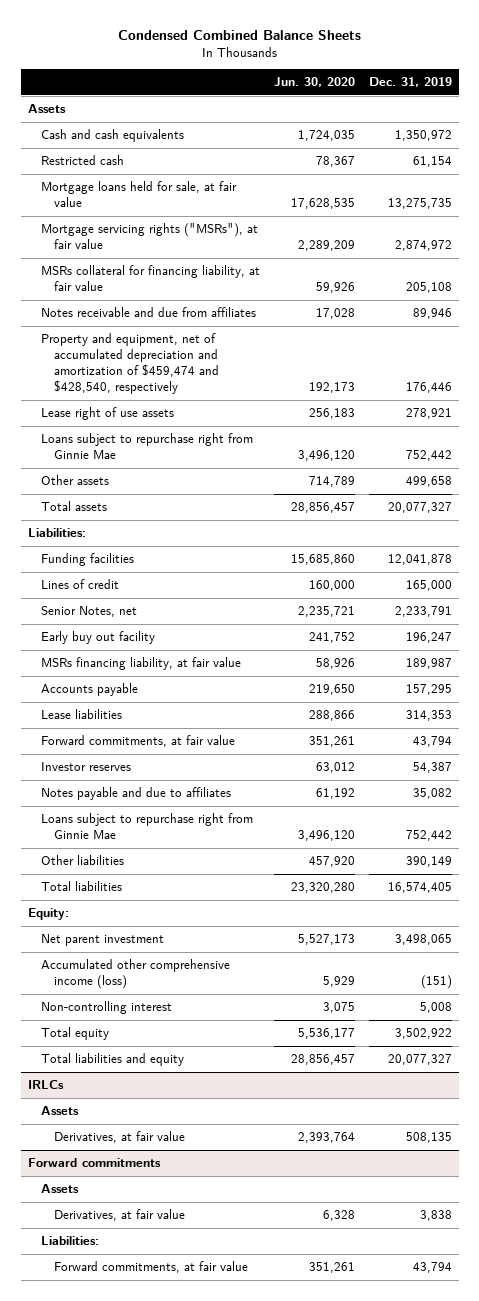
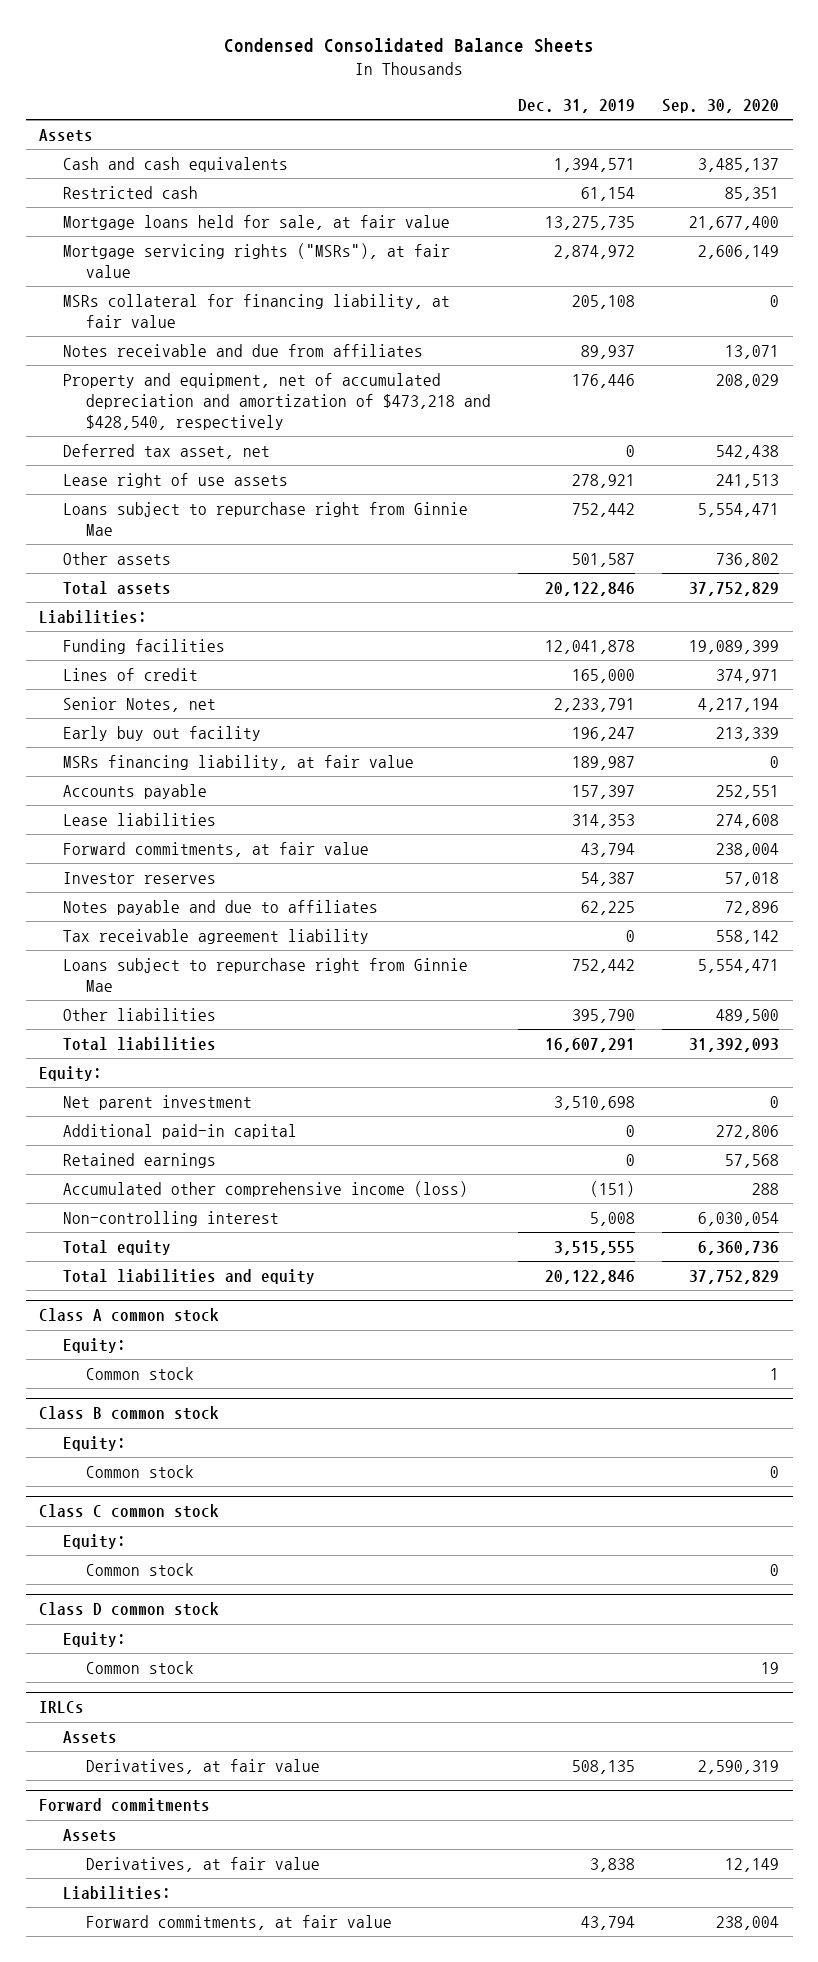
- Condensed Combined Balance Sheets
+ Condensed Consolidated Balance Sheets
- | Jun. 30, 2020 | Dec. 31, 2019
+ | Dec. 31, 2019 | Sep. 30, 2020
- Cash and cash equivalents | 1,724,035 | 1,350,972
+ Cash and cash equivalents | 1,394,571 | 3,485,137
- Notes receivable and due from affiliates | 17,028 | 89,946
- Property and equipment, net of accumulated depreciation and amortization of $459,474 and $428,540, respectively | 192,173 | 176,446
+ Notes receivable and due from affiliates | 89,937 | 13,071
+ Property and equipment, net of accumulated depreciation and amortization of $473,218 and $428,540, respectively | 176,446 | 208,029
+ Deferred tax asset, net | 0 | 542,438
- Other assets | 714,789 | 499,658
- Total assets | 28,856,457 | 20,077,327
+ Other assets | 501,587 | 736,802
+ Total assets | 20,122,846 | 37,752,829
- Accounts payable | 219,650 | 157,295
+ Accounts payable | 157,397 | 252,551
- Notes payable and due to affiliates | 61,192 | 35,082
+ Notes payable and due to affiliates | 62,225 | 72,896
+ Tax receivable agreement liability | 0 | 558,142
- Other liabilities | 457,920 | 390,149
- Total liabilities | 23,320,280 | 16,574,405
+ Other liabilities | 395,790 | 489,500
+ Total liabilities | 16,607,291 | 31,392,093
- Net parent investment | 5,527,173 | 3,498,065
+ Net parent investment | 3,510,698 | 0
+ Additional paid-in capital | 0 | 272,806
+ Retained earnings | 0 | 57,568
- Total equity | 5,536,177 | 3,502,922
- Total liabilities and equity | 28,856,457 | 20,077,327
+ Total equity | 3,515,555 | 6,360,736
+ Total liabilities and equity | 20,122,846 | 37,752,829
+ Class A common stock
+ Equity:
+ Common stock | | 1
+ Class B common stock
+ Equity:
+ Common stock | | 0
+ Class C common stock
+ Equity:
+ Common stock | | 0
+ Class D common stock
+ Equity:
+ Common stock | | 19

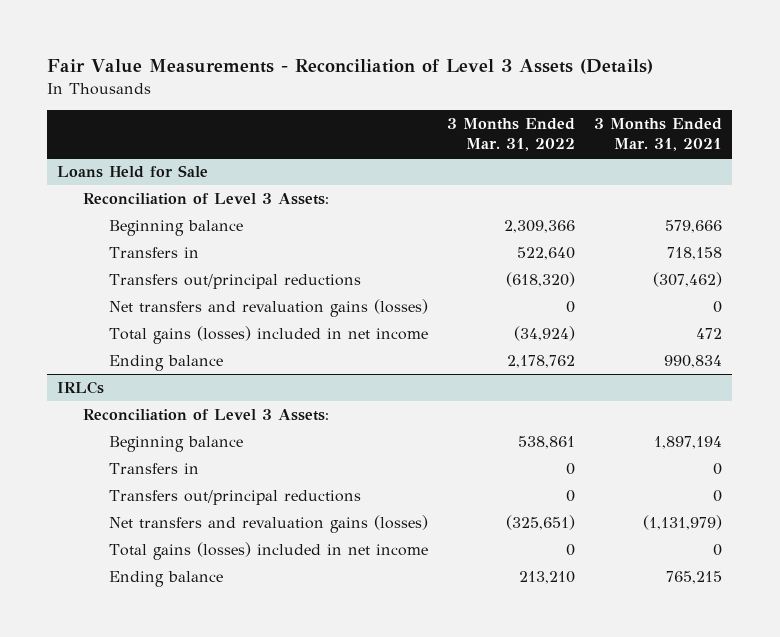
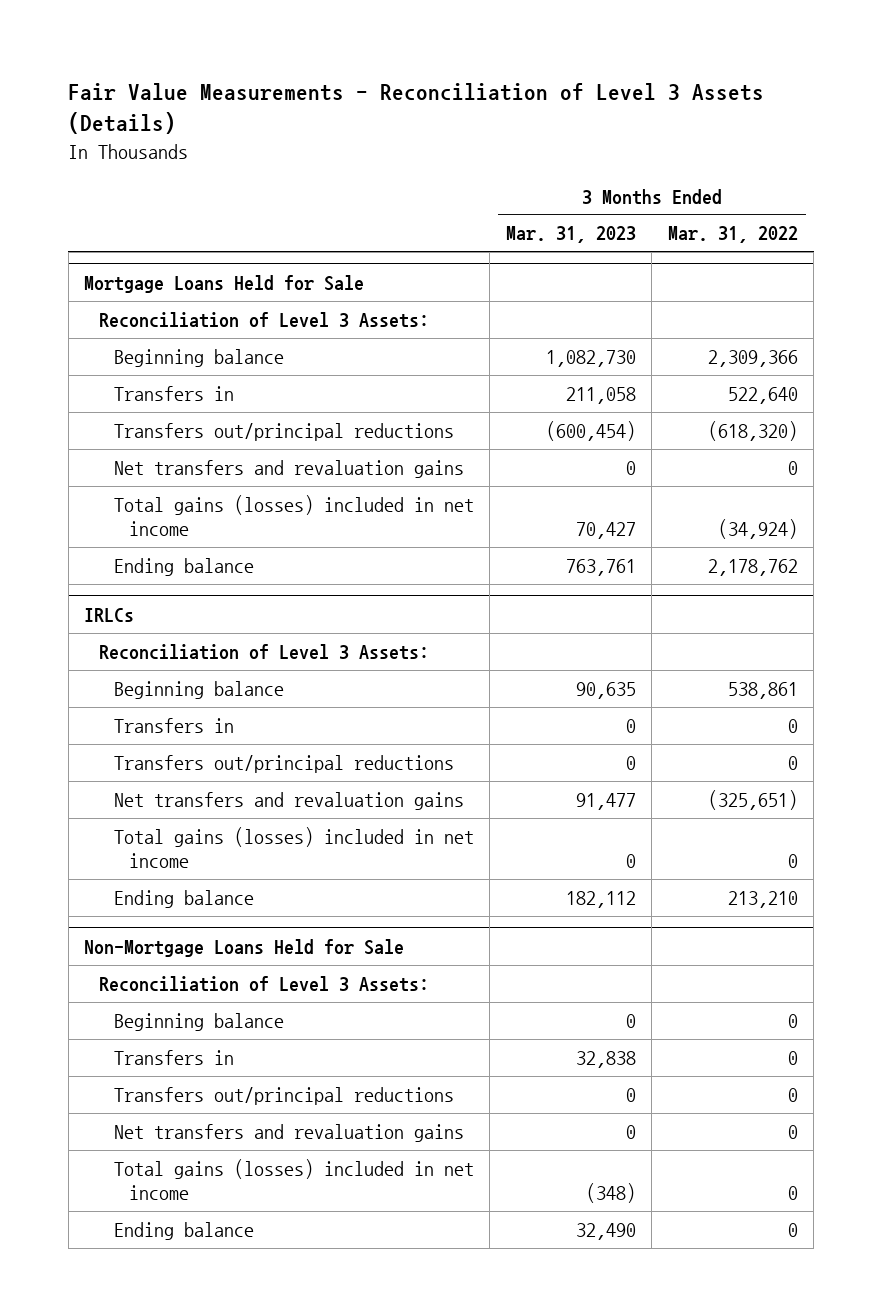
- | 3 Months Ended Mar. 31, 2022 | 3 Months Ended Mar. 31, 2021
+ | 3 Months Ended Mar. 31, 2023 | 3 Months Ended Mar. 31, 2022
- Loans Held for Sale
+ Mortgage Loans Held for Sale
- Net transfers and revaluation gains (losses) | 0 | 0
+ Net transfers and revaluation gains | 0 | 0
@ IRLCs
- Net transfers and revaluation gains (losses) | (325,651) | (1,131,979)
+ Net transfers and revaluation gains | 91,477 | (325,651)
+ Non-Mortgage Loans Held for Sale
+ Reconciliation of Level 3 Assets:
+ Beginning balance | 0 | 0
+ Transfers in | 32,838 | 0
+ Transfers out/principal reductions | 0 | 0
+ Net transfers and revaluation gains | 0 | 0
+ Total gains (losses) included in net income | (348) | 0
+ Ending balance | 32,490 | 0

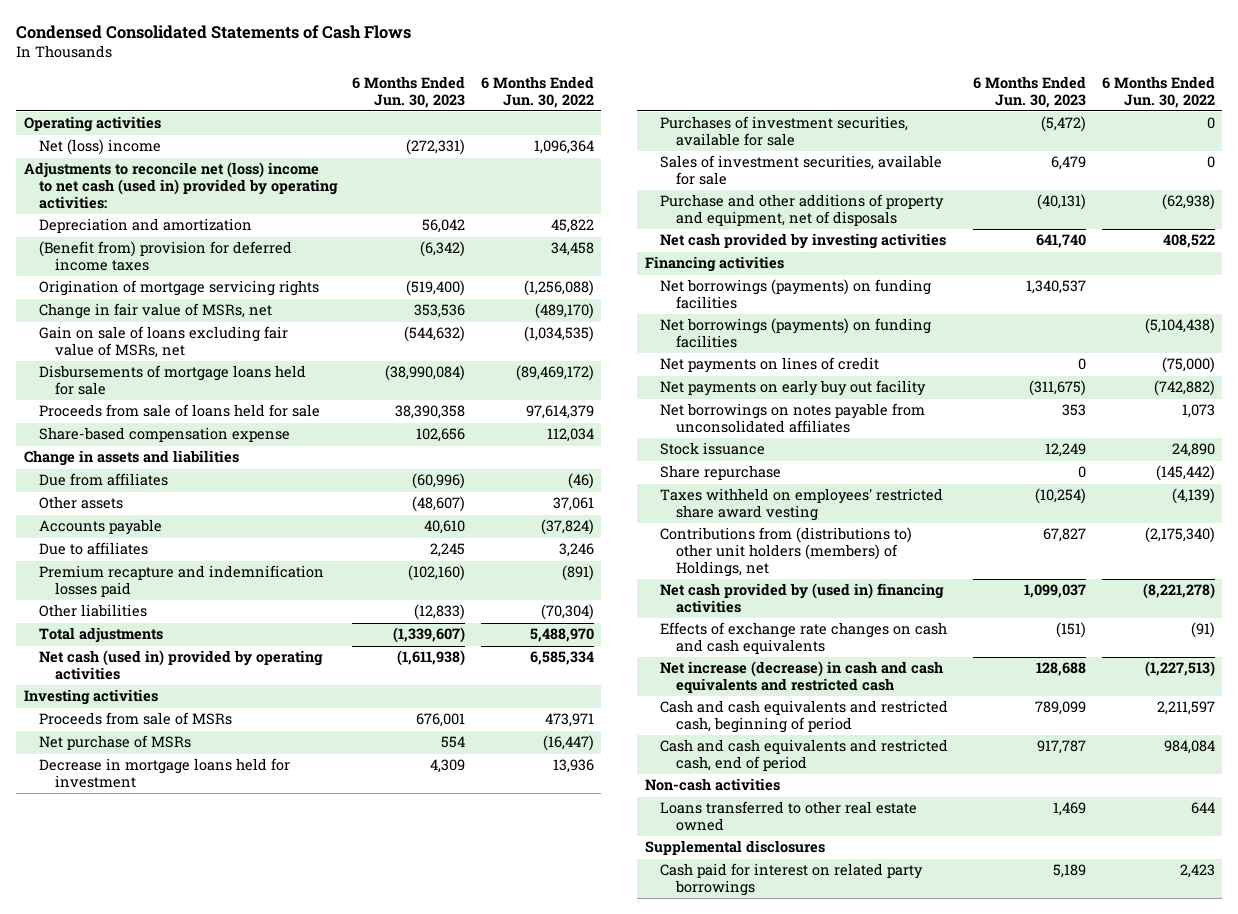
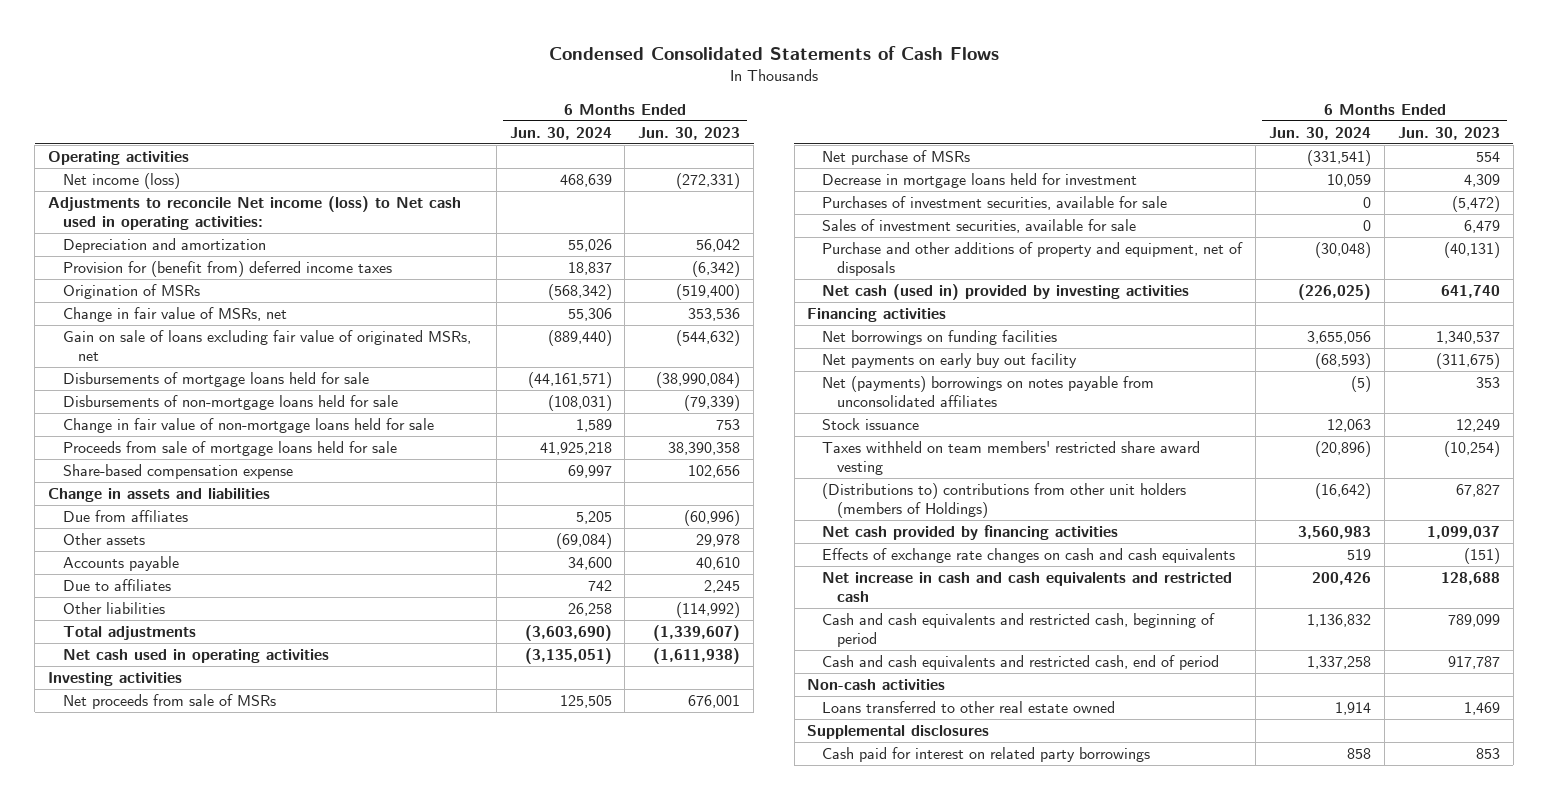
- | 6 Months Ended Jun. 30, 2023 | 6 Months Ended Jun. 30, 2022
+ | 6 Months Ended Jun. 30, 2024 | 6 Months Ended Jun. 30, 2023
- Net (loss) income | (272,331) | 1,096,364
- Adjustments to reconcile net (loss) income to net cash (used in) provided by operating activities:
+ Net income (loss) | 468,639 | (272,331)
+ Adjustments to reconcile Net income (loss) to Net cash used in operating activities:
- (Benefit from) provision for deferred income taxes | (6,342) | 34,458
- Origination of mortgage servicing rights | (519,400) | (1,256,088)
+ Provision for (benefit from) deferred income taxes | 18,837 | (6,342)
+ Origination of MSRs | (568,342) | (519,400)
- Gain on sale of loans excluding fair value of MSRs, net | (544,632) | (1,034,535)
+ Gain on sale of loans excluding fair value of originated MSRs, net | (889,440) | (544,632)
- Proceeds from sale of loans held for sale | 38,390,358 | 97,614,379
+ Disbursements of non-mortgage loans held for sale | (108,031) | (79,339)
+ Change in fair value of non-mortgage loans held for sale | 1,589 | 753
+ Proceeds from sale of mortgage loans held for sale | 41,925,218 | 38,390,358
- Other assets | (48,607) | 37,061
+ Other assets | (69,084) | 29,978
- Premium recapture and indemnification losses paid | (102,160) | (891)
- Other liabilities | (12,833) | (70,304)
+ Other liabilities | 26,258 | (114,992)
- Net cash (used in) provided by operating activities | (1,611,938) | 6,585,334
+ Net cash used in operating activities | (3,135,051) | (1,611,938)
- Proceeds from sale of MSRs | 676,001 | 473,971
+ Net proceeds from sale of MSRs | 125,505 | 676,001
- Net cash provided by investing activities | 641,740 | 408,522
+ Net cash (used in) provided by investing activities | (226,025) | 641,740
- Net borrowings (payments) on funding facilities | 1,340,537 |
- Net borrowings (payments) on funding facilities | | (5,104,438)
- Net payments on lines of credit | 0 | (75,000)
+ Net borrowings on funding facilities | 3,655,056 | 1,340,537
- Net borrowings on notes payable from unconsolidated affiliates | 353 | 1,073
+ Net (payments) borrowings on notes payable from unconsolidated affiliates | (5) | 353
- Share repurchase | 0 | (145,442)
- Taxes withheld on employees' restricted share award vesting | (10,254) | (4,139)
- Contributions from (distributions to) other unit holders (members) of Holdings, net | 67,827 | (2,175,340)
- Net cash provided by (used in) financing activities | 1,099,037 | (8,221,278)
+ Taxes withheld on team members' restricted share award vesting | (20,896) | (10,254)
+ (Distributions to) contributions from other unit holders (members of Holdings) | (16,642) | 67,827
+ Net cash provided by financing activities | 3,560,983 | 1,099,037
- Net increase (decrease) in cash and cash equivalents and restricted cash | 128,688 | (1,227,513)
+ Net increase in cash and cash equivalents and restricted cash | 200,426 | 128,688
- Cash paid for interest on related party borrowings | 5,189 | 2,423
+ Cash paid for interest on related party borrowings | 858 | 853

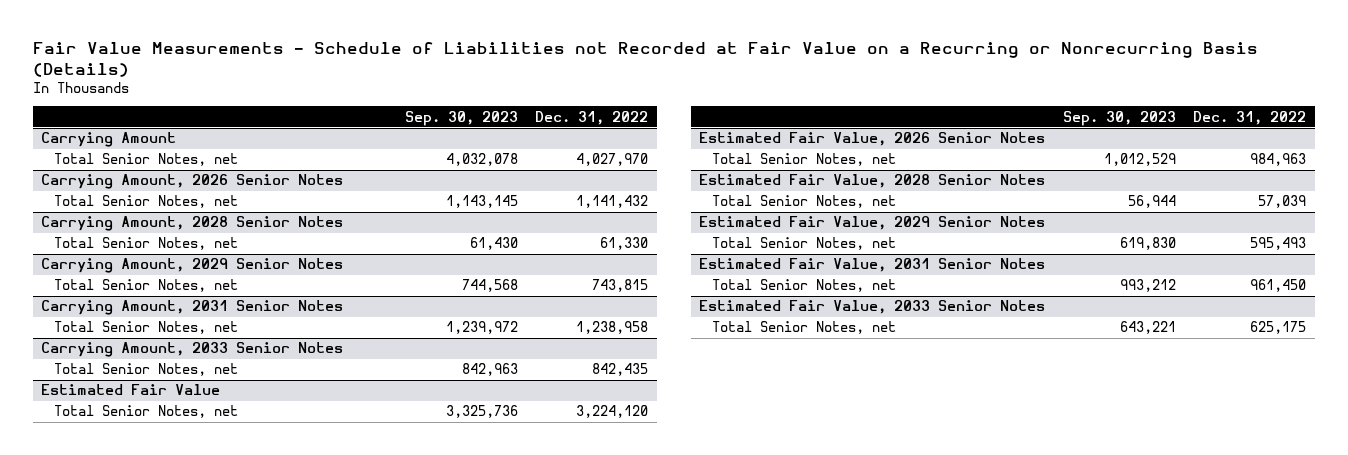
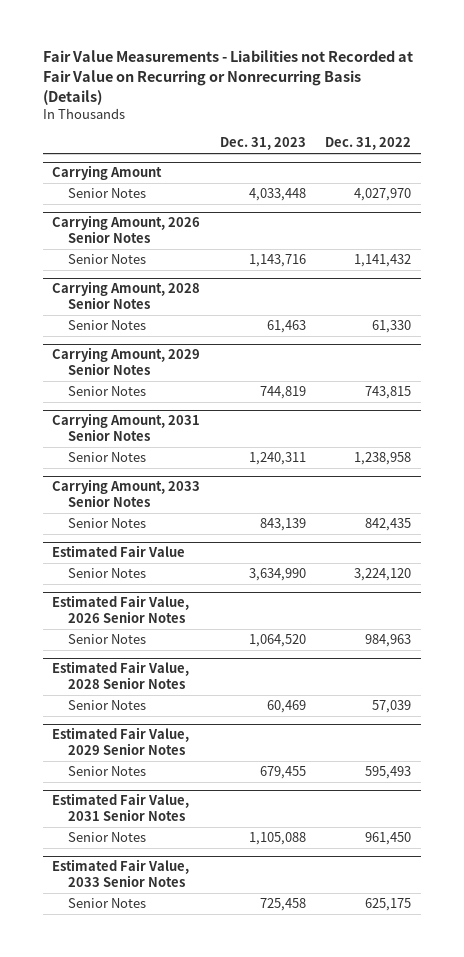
- Fair Value Measurements - Schedule of Liabilities not Recorded at Fair Value on a Recurring or Nonrecurring Basis (Details)
+ Fair Value Measurements - Liabilities not Recorded at Fair Value on Recurring or Nonrecurring Basis (Details)
- | Sep. 30, 2023 | Dec. 31, 2022
+ | Dec. 31, 2023 | Dec. 31, 2022
@ Carrying Amount
- Total Senior Notes, net | 4,032,078 | 4,027,970
+ Senior Notes | 4,033,448 | 4,027,970
@ Carrying Amount, 2026 Senior Notes
- Total Senior Notes, net | 1,143,145 | 1,141,432
+ Senior Notes | 1,143,716 | 1,141,432
@ Carrying Amount, 2028 Senior Notes
- Total Senior Notes, net | 61,430 | 61,330
+ Senior Notes | 61,463 | 61,330
@ Carrying Amount, 2029 Senior Notes
- Total Senior Notes, net | 744,568 | 743,815
+ Senior Notes | 744,819 | 743,815
@ Carrying Amount, 2031 Senior Notes
- Total Senior Notes, net | 1,239,972 | 1,238,958
+ Senior Notes | 1,240,311 | 1,238,958
@ Carrying Amount, 2033 Senior Notes
- Total Senior Notes, net | 842,963 | 842,435
+ Senior Notes | 843,139 | 842,435
@ Estimated Fair Value
- Total Senior Notes, net | 3,325,736 | 3,224,120
+ Senior Notes | 3,634,990 | 3,224,120
@ Estimated Fair Value, 2026 Senior Notes
- Total Senior Notes, net | 1,012,529 | 984,963
+ Senior Notes | 1,064,520 | 984,963
@ Estimated Fair Value, 2028 Senior Notes
- Total Senior Notes, net | 56,944 | 57,039
+ Senior Notes | 60,469 | 57,039
@ Estimated Fair Value, 2029 Senior Notes
- Total Senior Notes, net | 619,830 | 595,493
+ Senior Notes | 679,455 | 595,493
@ Estimated Fair Value, 2031 Senior Notes
- Total Senior Notes, net | 993,212 | 961,450
+ Senior Notes | 1,105,088 | 961,450
@ Estimated Fair Value, 2033 Senior Notes
- Total Senior Notes, net | 643,221 | 625,175
+ Senior Notes | 725,458 | 625,175

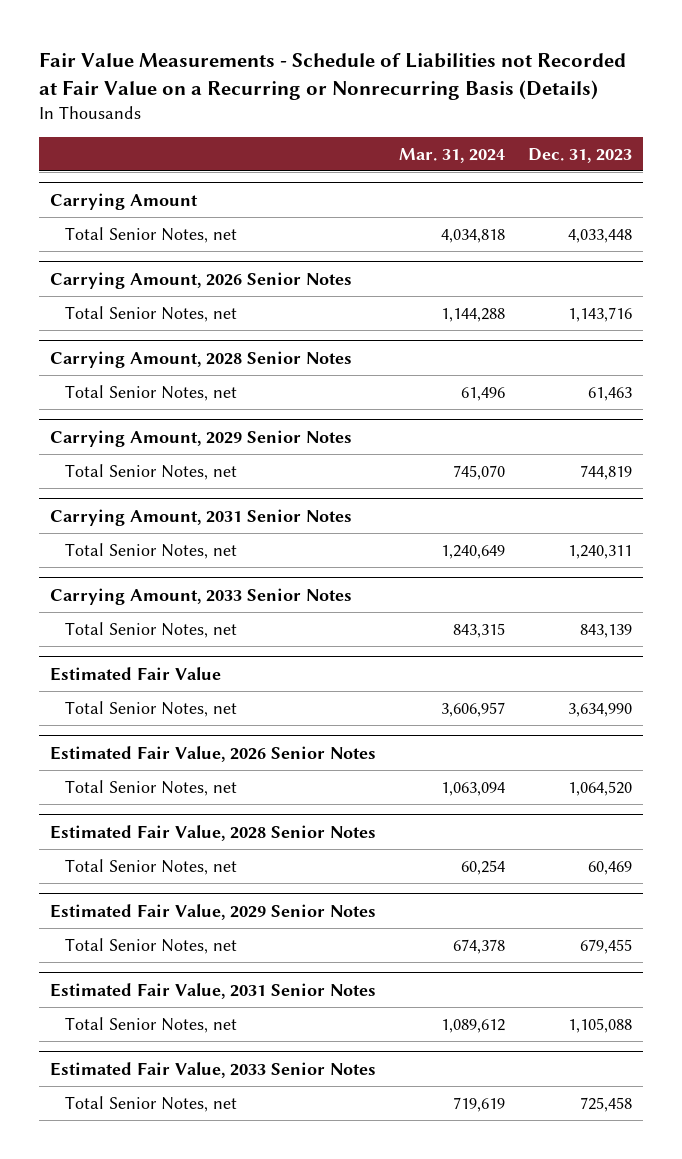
- Fair Value Measurements - Liabilities not Recorded at Fair Value on Recurring or Nonrecurring Basis (Details)
+ Fair Value Measurements - Schedule of Liabilities not Recorded at Fair Value on a Recurring or Nonrecurring Basis (Details)
- | Dec. 31, 2023 | Dec. 31, 2022
+ | Mar. 31, 2024 | Dec. 31, 2023
@ Carrying Amount
- Senior Notes | 4,033,448 | 4,027,970
+ Total Senior Notes, net | 4,034,818 | 4,033,448
@ Carrying Amount, 2026 Senior Notes
- Senior Notes | 1,143,716 | 1,141,432
+ Total Senior Notes, net | 1,144,288 | 1,143,716
@ Carrying Amount, 2028 Senior Notes
- Senior Notes | 61,463 | 61,330
+ Total Senior Notes, net | 61,496 | 61,463
@ Carrying Amount, 2029 Senior Notes
- Senior Notes | 744,819 | 743,815
+ Total Senior Notes, net | 745,070 | 744,819
@ Carrying Amount, 2031 Senior Notes
- Senior Notes | 1,240,311 | 1,238,958
+ Total Senior Notes, net | 1,240,649 | 1,240,311
@ Carrying Amount, 2033 Senior Notes
- Senior Notes | 843,139 | 842,435
+ Total Senior Notes, net | 843,315 | 843,139
@ Estimated Fair Value
- Senior Notes | 3,634,990 | 3,224,120
+ Total Senior Notes, net | 3,606,957 | 3,634,990
@ Estimated Fair Value, 2026 Senior Notes
- Senior Notes | 1,064,520 | 984,963
+ Total Senior Notes, net | 1,063,094 | 1,064,520
@ Estimated Fair Value, 2028 Senior Notes
- Senior Notes | 60,469 | 57,039
+ Total Senior Notes, net | 60,254 | 60,469
@ Estimated Fair Value, 2029 Senior Notes
- Senior Notes | 679,455 | 595,493
+ Total Senior Notes, net | 674,378 | 679,455
@ Estimated Fair Value, 2031 Senior Notes
- Senior Notes | 1,105,088 | 961,450
+ Total Senior Notes, net | 1,089,612 | 1,105,088
@ Estimated Fair Value, 2033 Senior Notes
- Senior Notes | 725,458 | 625,175
+ Total Senior Notes, net | 719,619 | 725,458

